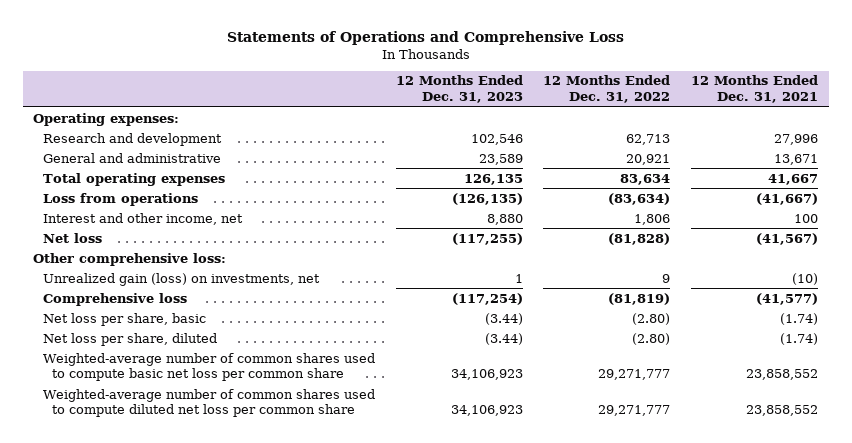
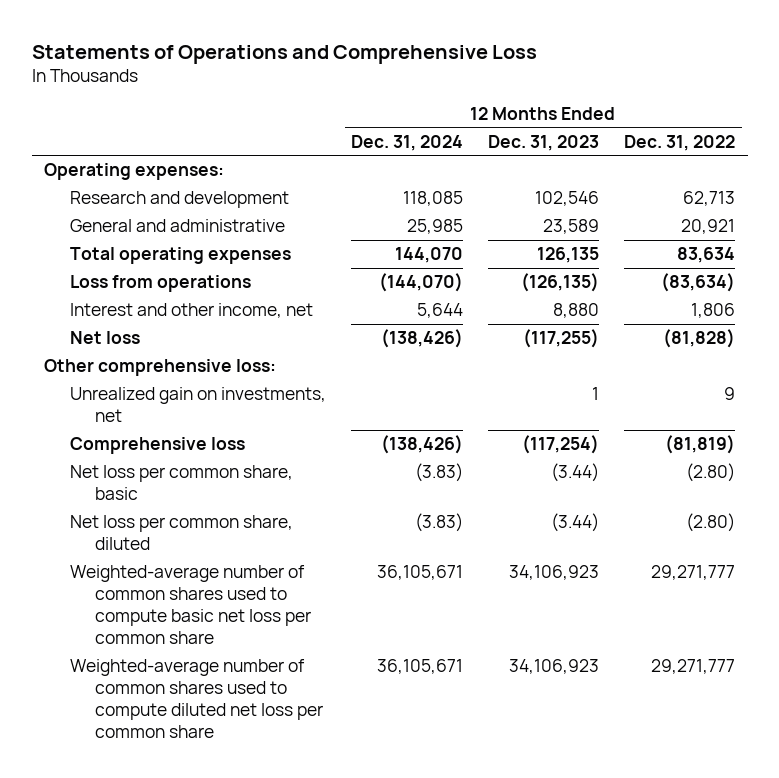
- | 12 Months Ended Dec. 31, 2023 | 12 Months Ended Dec. 31, 2022 | 12 Months Ended Dec. 31, 2021
+ | 12 Months Ended Dec. 31, 2024 | 12 Months Ended Dec. 31, 2023 | 12 Months Ended Dec. 31, 2022
- Unrealized gain (loss) on investments, net | 1 | 9 | (10)
+ Unrealized gain on investments, net | | 1 | 9
- Net loss per share, basic | (3.44) | (2.80) | (1.74)
- Net loss per share, diluted | (3.44) | (2.80) | (1.74)
+ Net loss per common share, basic | (3.83) | (3.44) | (2.80)
+ Net loss per common share, diluted | (3.83) | (3.44) | (2.80)

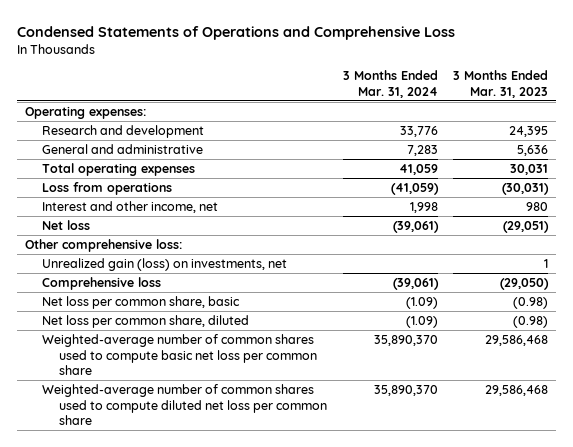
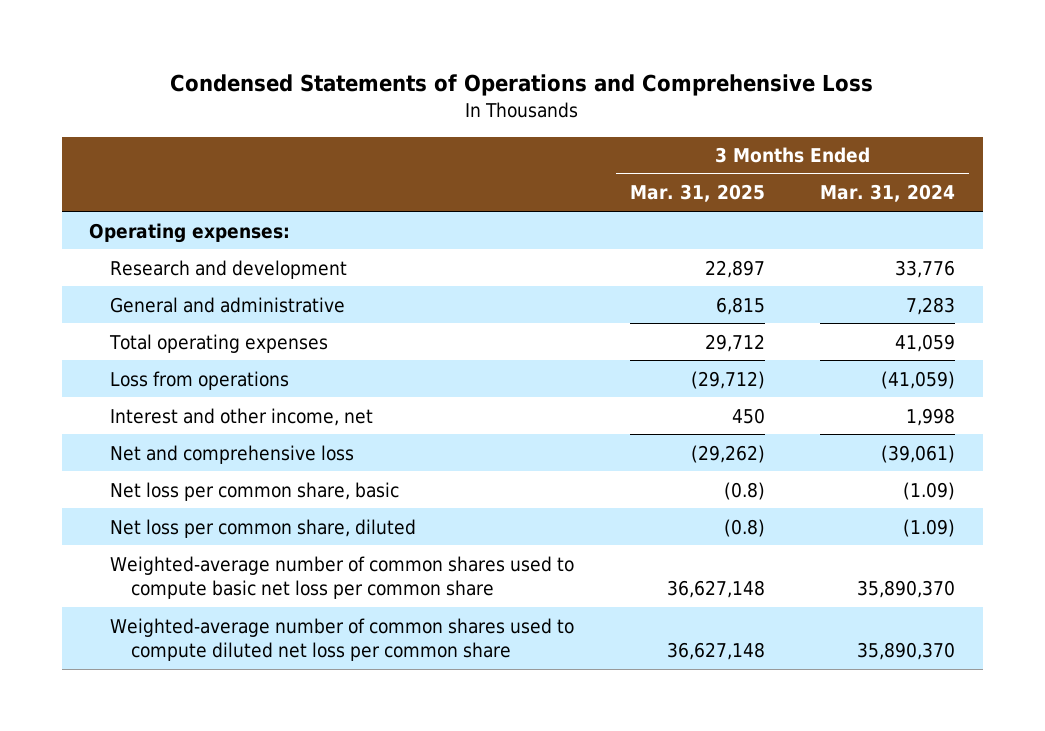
- | 3 Months Ended Mar. 31, 2024 | 3 Months Ended Mar. 31, 2023
+ | 3 Months Ended Mar. 31, 2025 | 3 Months Ended Mar. 31, 2024
- Net loss | (39,061) | (29,051)
- Other comprehensive loss:
- Unrealized gain (loss) on investments, net | | 1
- Comprehensive loss | (39,061) | (29,050)
+ Net and comprehensive loss | (29,262) | (39,061)

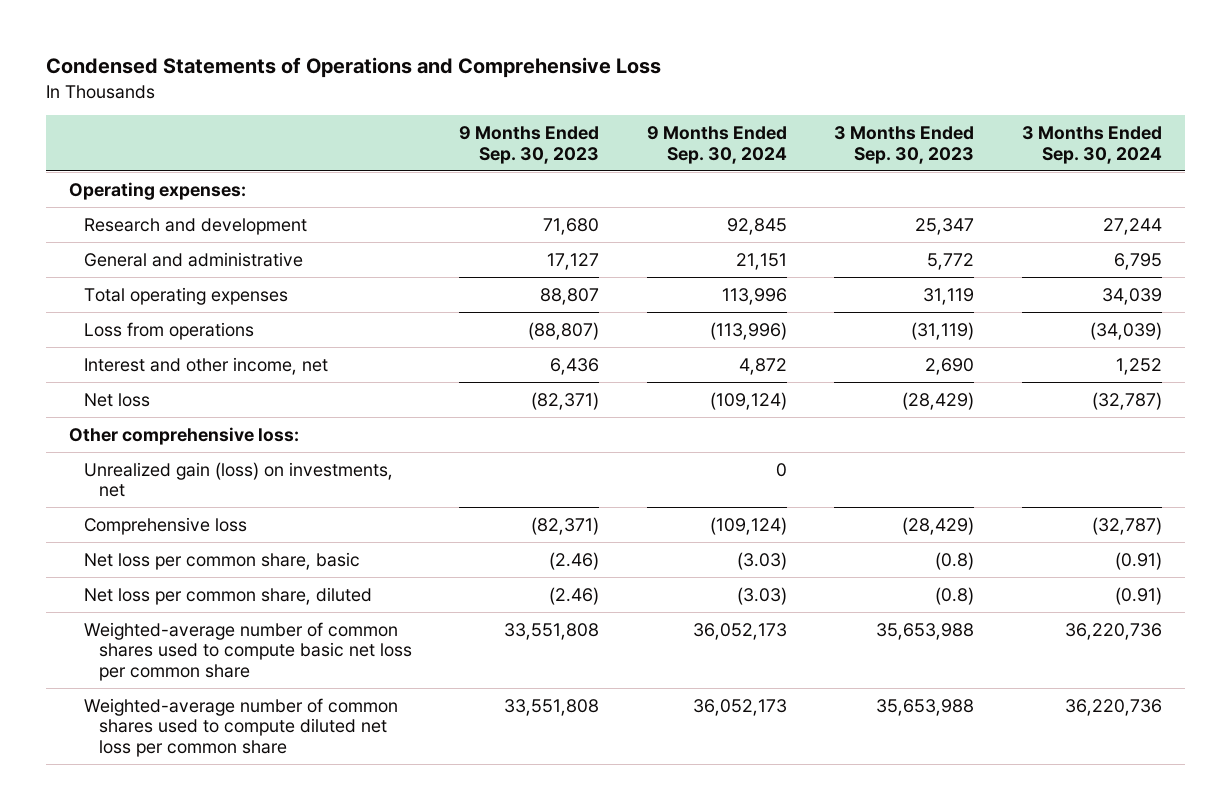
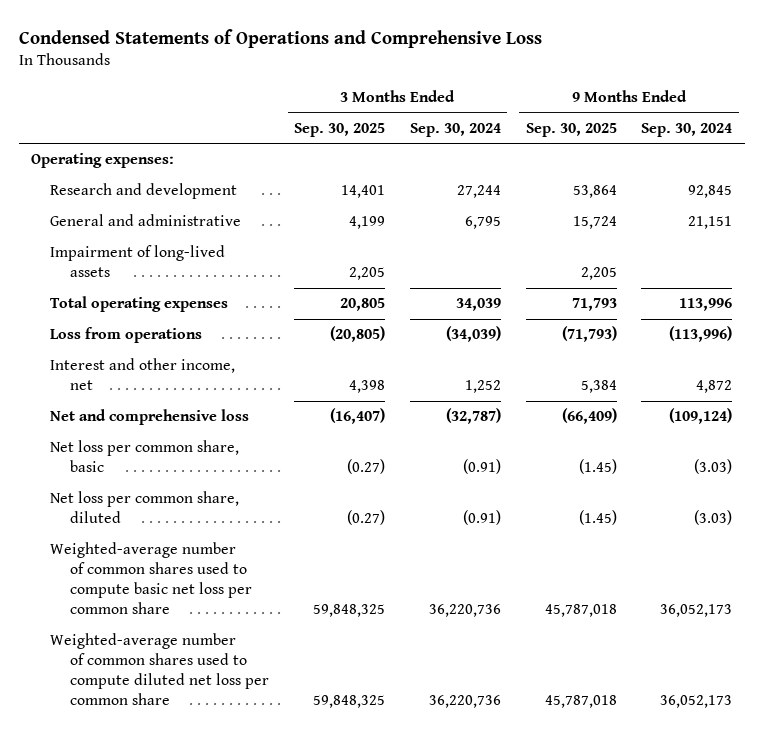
- | 9 Months Ended Sep. 30, 2023 | 9 Months Ended Sep. 30, 2024 | 3 Months Ended Sep. 30, 2023 | 3 Months Ended Sep. 30, 2024
+ | 3 Months Ended Sep. 30, 2025 | 3 Months Ended Sep. 30, 2024 | 9 Months Ended Sep. 30, 2025 | 9 Months Ended Sep. 30, 2024
+ Impairment of long-lived assets | 2,205 | | 2,205 |
- Net loss | (82,371) | (109,124) | (28,429) | (32,787)
- Other comprehensive loss:
- Unrealized gain (loss) on investments, net | | 0 | |
- Comprehensive loss | (82,371) | (109,124) | (28,429) | (32,787)
+ Net and comprehensive loss | (16,407) | (32,787) | (66,409) | (109,124)

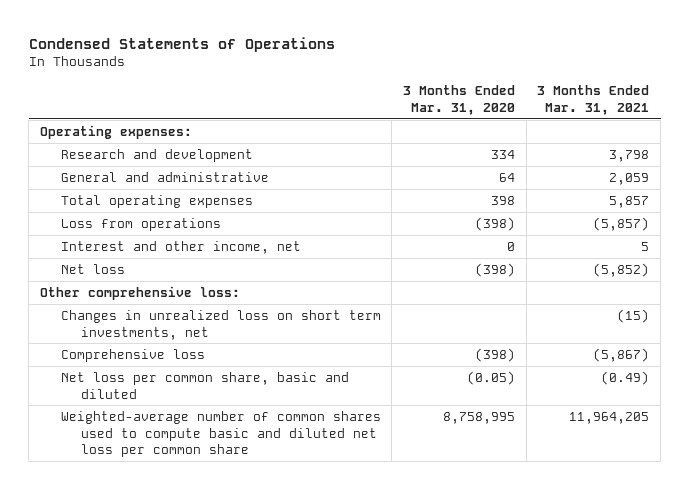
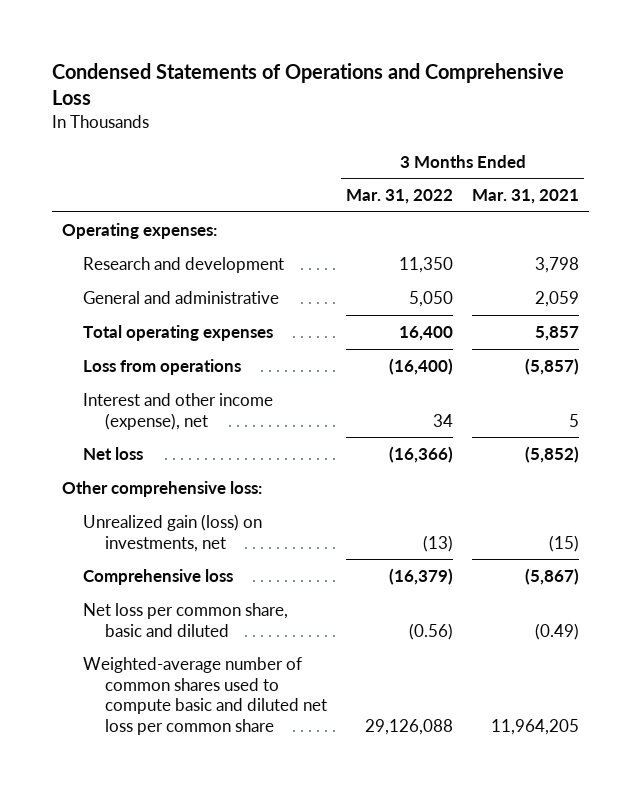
- Condensed Statements of Operations
+ Condensed Statements of Operations and Comprehensive Loss
- | 3 Months Ended Mar. 31, 2020 | 3 Months Ended Mar. 31, 2021
+ | 3 Months Ended Mar. 31, 2022 | 3 Months Ended Mar. 31, 2021
- Interest and other income, net | 0 | 5
+ Interest and other income (expense), net | 34 | 5
- Changes in unrealized loss on short term investments, net | | (15)
+ Unrealized gain (loss) on investments, net | (13) | (15)

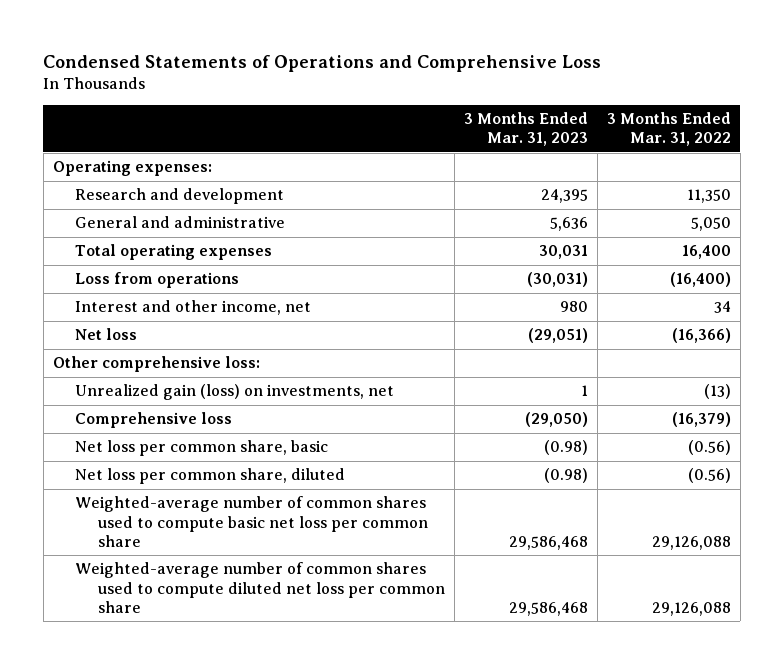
- | 3 Months Ended Mar. 31, 2022 | 3 Months Ended Mar. 31, 2021
+ | 3 Months Ended Mar. 31, 2023 | 3 Months Ended Mar. 31, 2022
- Interest and other income (expense), net | 34 | 5
+ Interest and other income, net | 980 | 34
- Net loss per common share, basic and diluted | (0.56) | (0.49)
- Weighted-average number of common shares used to compute basic and diluted net loss per common share | 29,126,088 | 11,964,205
+ Net loss per common share, basic | (0.98) | (0.56)
+ Net loss per common share, diluted | (0.98) | (0.56)
+ Weighted-average number of common shares used to compute basic net loss per common share | 29,586,468 | 29,126,088
+ Weighted-average number of common shares used to compute diluted net loss per common share | 29,586,468 | 29,126,088

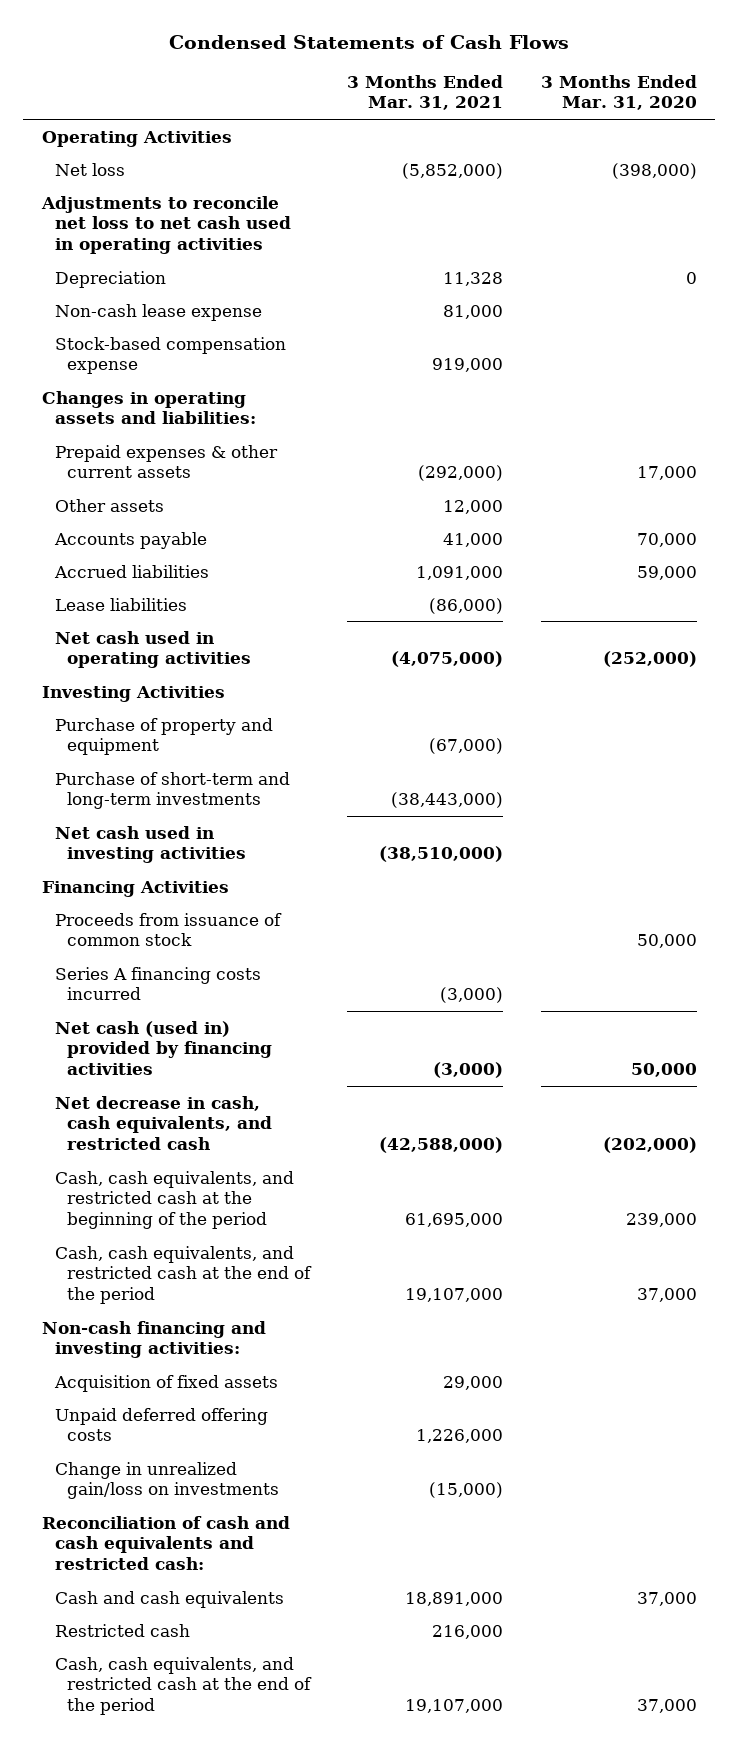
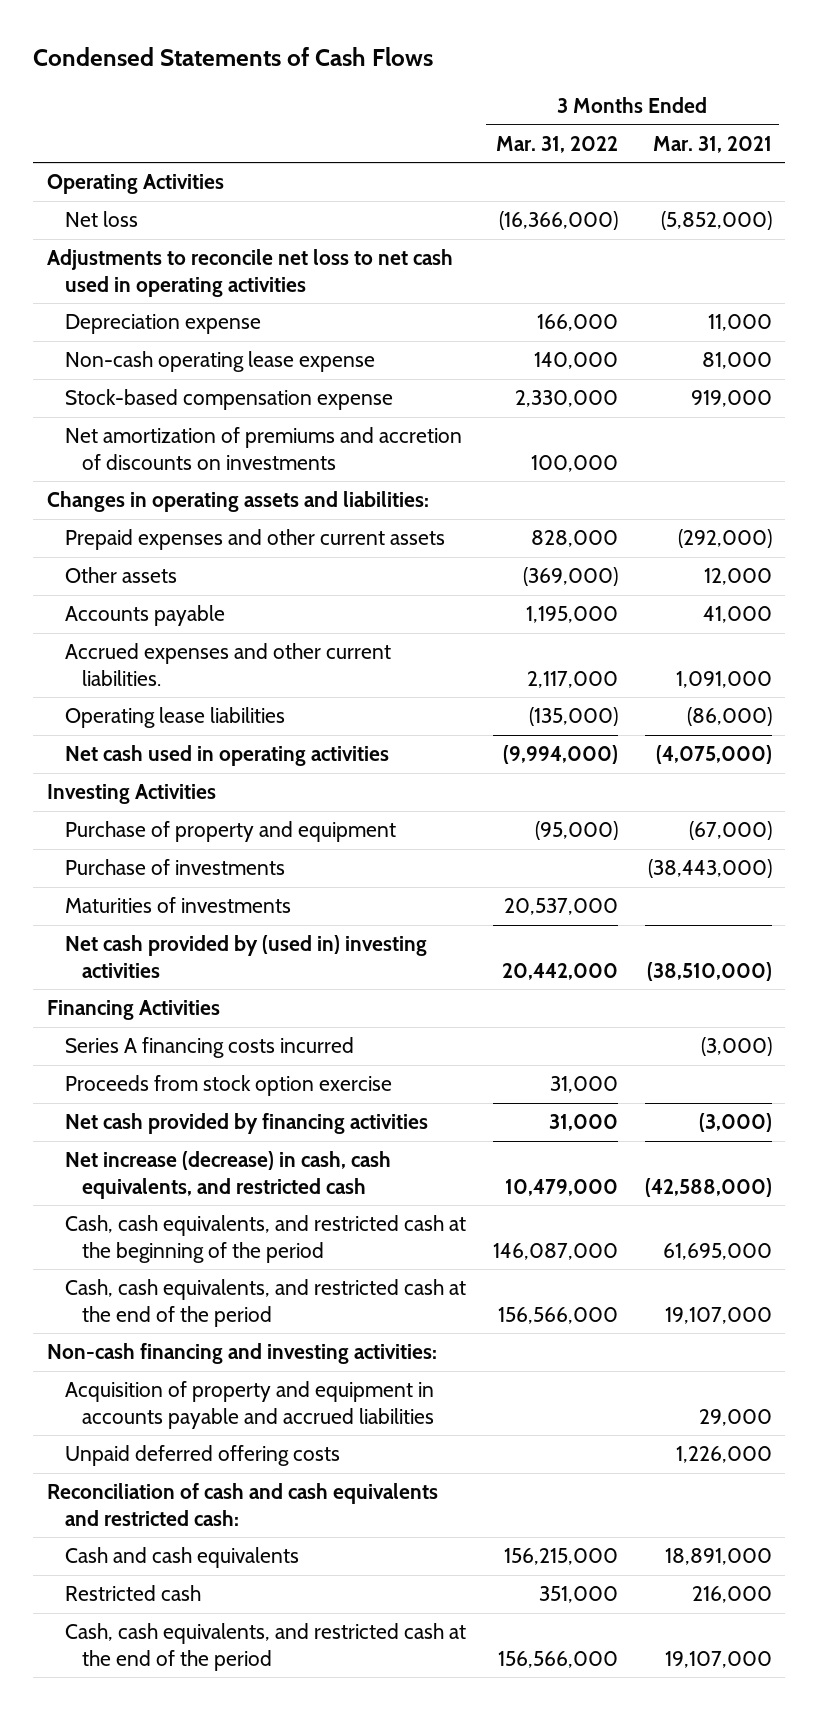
- | 3 Months Ended Mar. 31, 2021 | 3 Months Ended Mar. 31, 2020
+ | 3 Months Ended Mar. 31, 2022 | 3 Months Ended Mar. 31, 2021
- Depreciation | 11,328 | 0
- Non-cash lease expense | 81,000 |
+ Depreciation expense | 166,000 | 11,000
+ Non-cash operating lease expense | 140,000 | 81,000
+ Net amortization of premiums and accretion of discounts on investments | 100,000 |
- Prepaid expenses & other current assets | (292,000) | 17,000
+ Prepaid expenses and other current assets | 828,000 | (292,000)
- Accrued liabilities | 1,091,000 | 59,000
- Lease liabilities | (86,000) |
+ Accrued expenses and other current liabilities. | 2,117,000 | 1,091,000
+ Operating lease liabilities | (135,000) | (86,000)
- Purchase of short-term and long-term investments | (38,443,000) |
- Net cash used in investing activities | (38,510,000) |
+ Purchase of investments | | (38,443,000)
+ Maturities of investments | 20,537,000 |
+ Net cash provided by (used in) investing activities | 20,442,000 | (38,510,000)
- Proceeds from issuance of common stock | | 50,000
- Net cash (used in) provided by financing activities | (3,000) | 50,000
- Net decrease in cash, cash equivalents, and restricted cash | (42,588,000) | (202,000)
+ Proceeds from stock option exercise | 31,000 |
+ Net cash provided by financing activities | 31,000 | (3,000)
+ Net increase (decrease) in cash, cash equivalents, and restricted cash | 10,479,000 | (42,588,000)
- Acquisition of fixed assets | 29,000 |
+ Acquisition of property and equipment in accounts payable and accrued liabilities | | 29,000
- Change in unrealized gain/loss on investments | (15,000) |

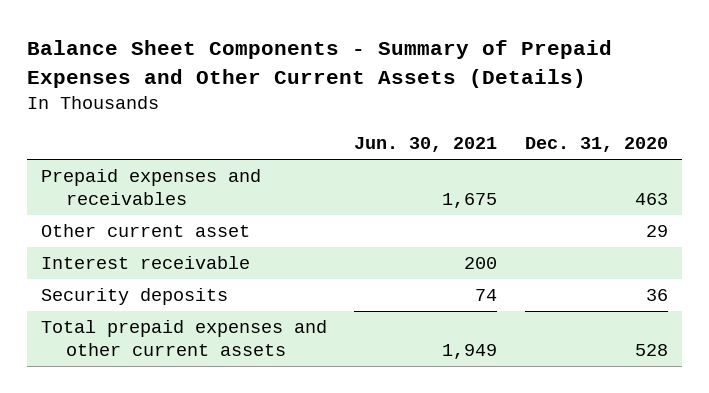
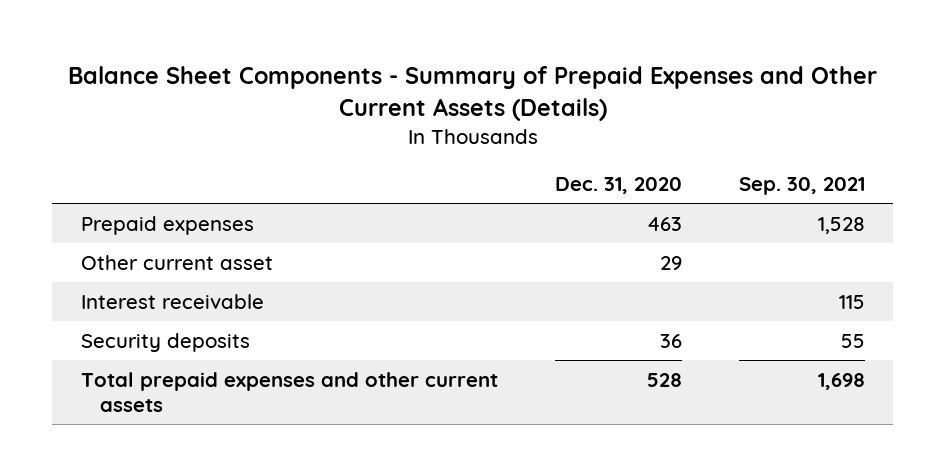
- | Jun. 30, 2021 | Dec. 31, 2020
+ | Dec. 31, 2020 | Sep. 30, 2021
- Prepaid expenses and receivables | 1,675 | 463
+ Prepaid expenses | 463 | 1,528

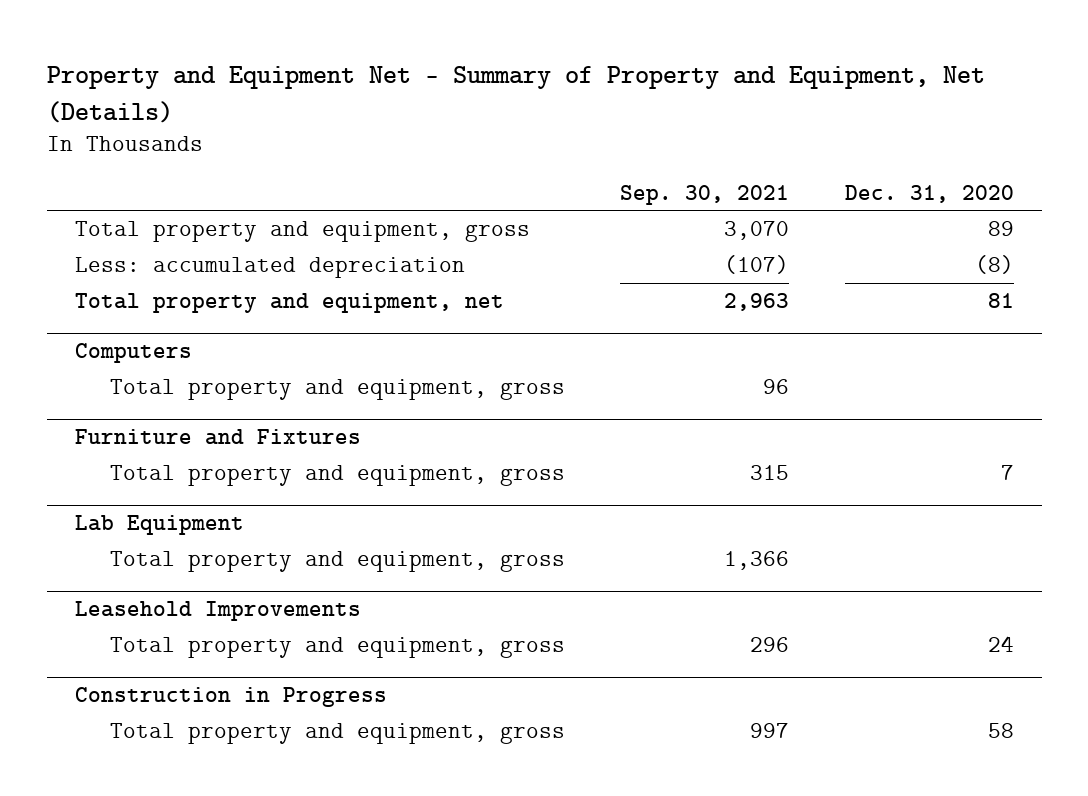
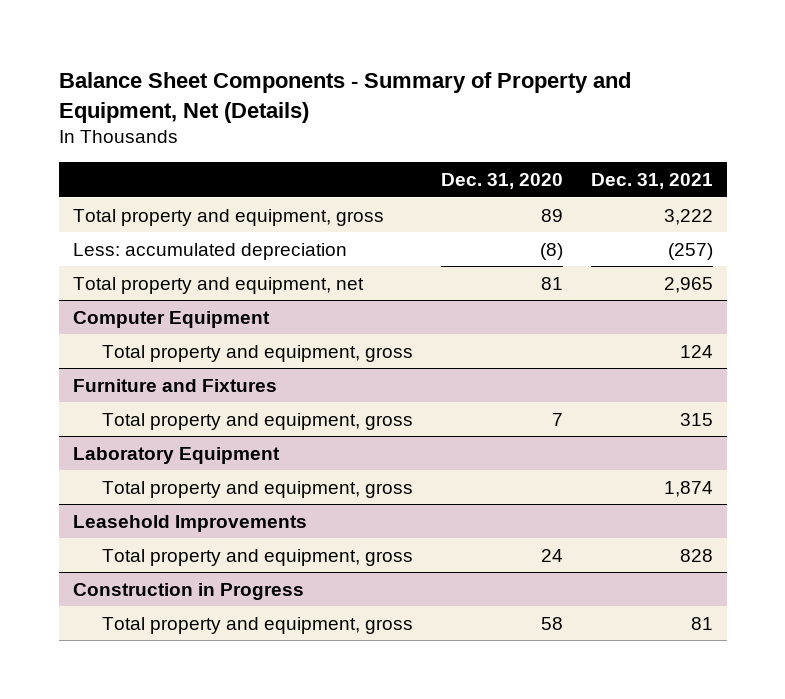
- Property and Equipment Net - Summary of Property and Equipment, Net (Details)
+ Balance Sheet Components - Summary of Property and Equipment, Net (Details)
- | Sep. 30, 2021 | Dec. 31, 2020
+ | Dec. 31, 2020 | Dec. 31, 2021
- Computers
+ Computer Equipment
- Lab Equipment
+ Laboratory Equipment

